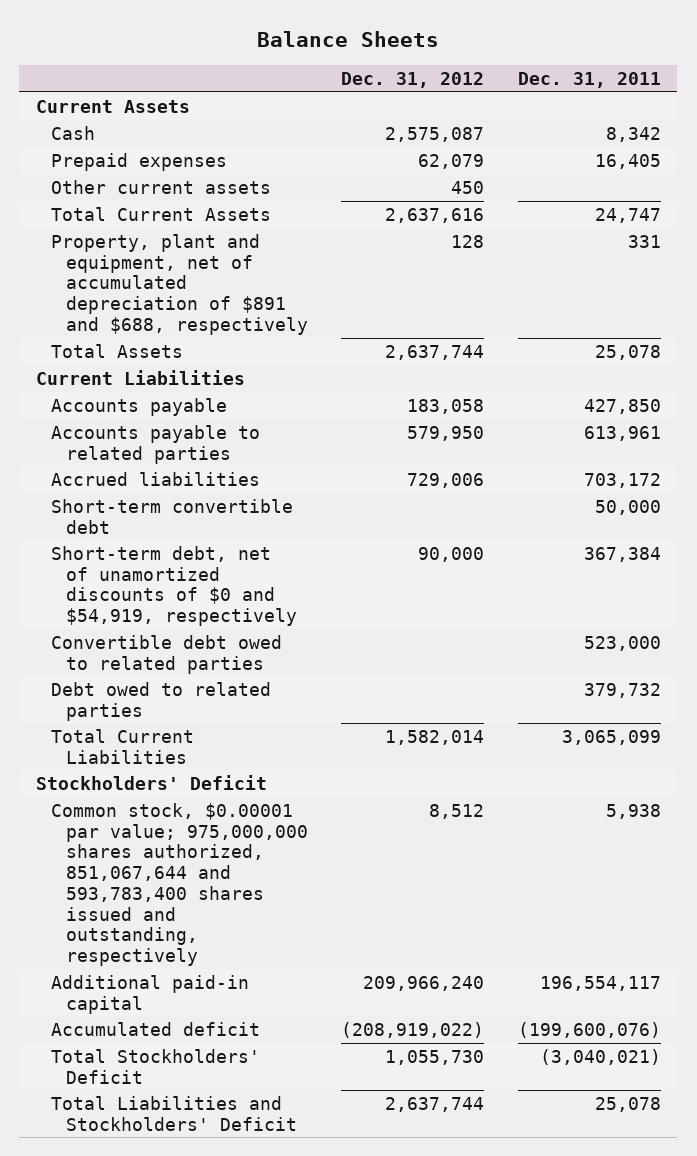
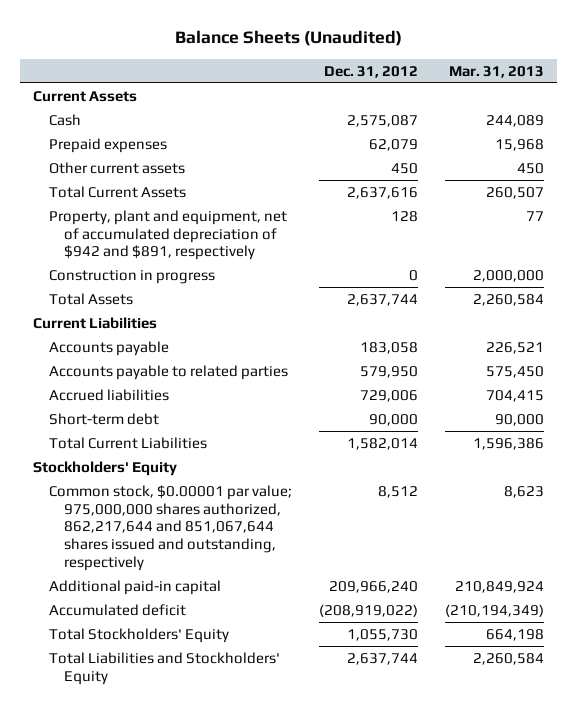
- Balance Sheets
+ Balance Sheets (Unaudited)
- | Dec. 31, 2012 | Dec. 31, 2011
+ | Dec. 31, 2012 | Mar. 31, 2013
- Property, plant and equipment, net of accumulated depreciation of $891 and $688, respectively | 128 | 331
+ Property, plant and equipment, net of accumulated depreciation of $942 and $891, respectively | 128 | 77
+ Construction in progress | 0 | 2,000,000
- Short-term convertible debt | | 50,000
- Short-term debt, net of unamortized discounts of $0 and $54,919, respectively | 90,000 | 367,384
- Convertible debt owed to related parties | | 523,000
- Debt owed to related parties | | 379,732
+ Short-term debt | 90,000 | 90,000
- Stockholders' Deficit
- Common stock, $0.00001 par value; 975,000,000 shares authorized, 851,067,644 and 593,783,400 shares issued and outstanding, respectively | 8,512 | 5,938
+ Stockholders' Equity
+ Common stock, $0.00001 par value; 975,000,000 shares authorized, 862,217,644 and 851,067,644 shares issued and outstanding, respectively | 8,512 | 8,623
- Total Stockholders' Deficit | 1,055,730 | (3,040,021)
- Total Liabilities and Stockholders' Deficit | 2,637,744 | 25,078
+ Total Stockholders' Equity | 1,055,730 | 664,198
+ Total Liabilities and Stockholders' Equity | 2,637,744 | 2,260,584

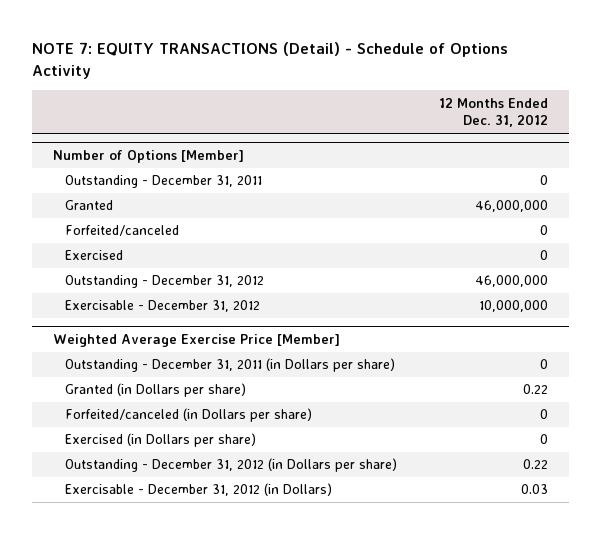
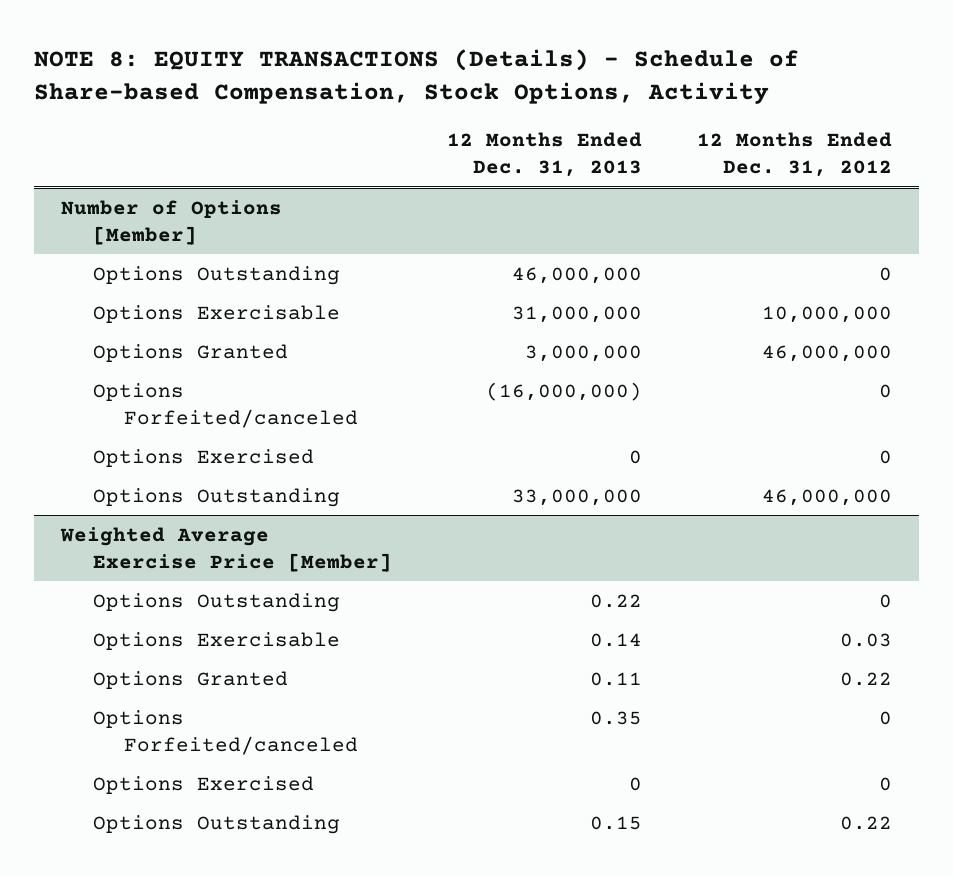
- NOTE 7: EQUITY TRANSACTIONS (Detail) - Schedule of Options Activity
+ NOTE 8: EQUITY TRANSACTIONS (Details) - Schedule of Share-based Compensation, Stock Options, Activity
- | 12 Months Ended Dec. 31, 2012
+ | 12 Months Ended Dec. 31, 2013 | 12 Months Ended Dec. 31, 2012
@ Number of Options [Member]
- Outstanding - December 31, 2011 | 0
- Granted | 46,000,000
- Forfeited/canceled | 0
- Exercised | 0
- Outstanding - December 31, 2012 | 46,000,000
- Exercisable - December 31, 2012 | 10,000,000
+ Options Outstanding | 46,000,000 | 0
+ Options Exercisable | 31,000,000 | 10,000,000
+ Options Granted | 3,000,000 | 46,000,000
+ Options Forfeited/canceled | (16,000,000) | 0
+ Options Exercised | 0 | 0
+ Options Outstanding | 33,000,000 | 46,000,000
@ Weighted Average Exercise Price [Member]
- Outstanding - December 31, 2011 (in Dollars per share) | 0
- Granted (in Dollars per share) | 0.22
- Forfeited/canceled (in Dollars per share) | 0
- Exercised (in Dollars per share) | 0
- Outstanding - December 31, 2012 (in Dollars per share) | 0.22
- Exercisable - December 31, 2012 (in Dollars) | 0.03
+ Options Outstanding | 0.22 | 0
+ Options Exercisable | 0.14 | 0.03
+ Options Granted | 0.11 | 0.22
+ Options Forfeited/canceled | 0.35 | 0
+ Options Exercised | 0 | 0
+ Options Outstanding | 0.15 | 0.22

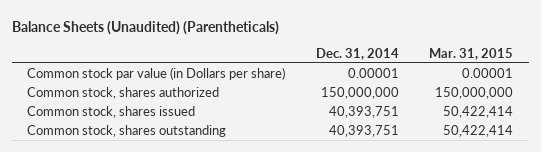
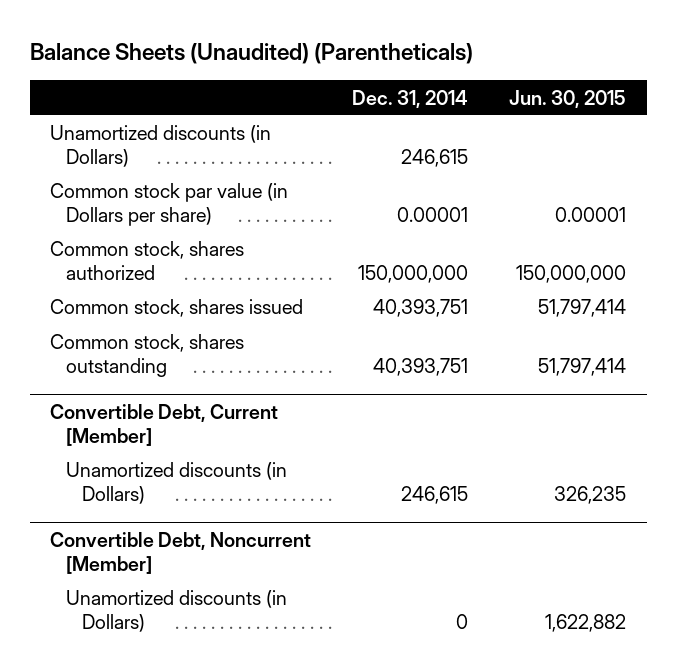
- | Dec. 31, 2014 | Mar. 31, 2015
+ | Dec. 31, 2014 | Jun. 30, 2015
+ Unamortized discounts (in Dollars) | 246,615 |
+ Convertible Debt, Current [Member]
+ Unamortized discounts (in Dollars) | 246,615 | 326,235
+ Convertible Debt, Noncurrent [Member]
+ Unamortized discounts (in Dollars) | 0 | 1,622,882

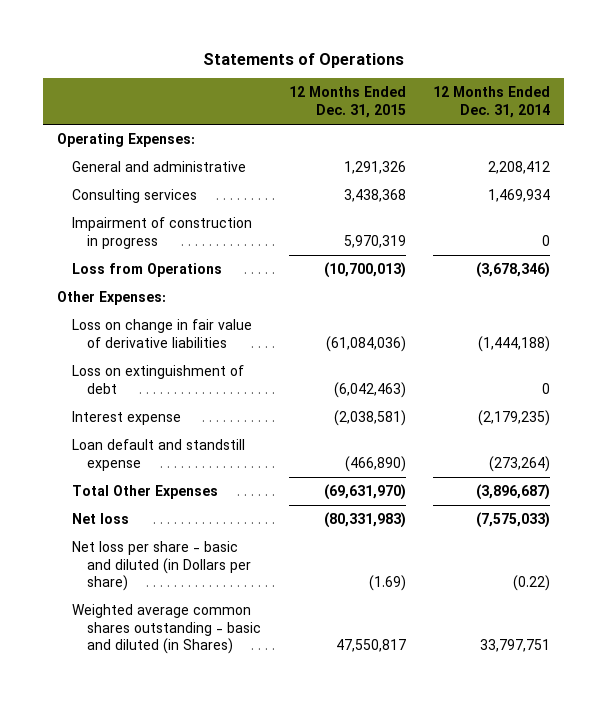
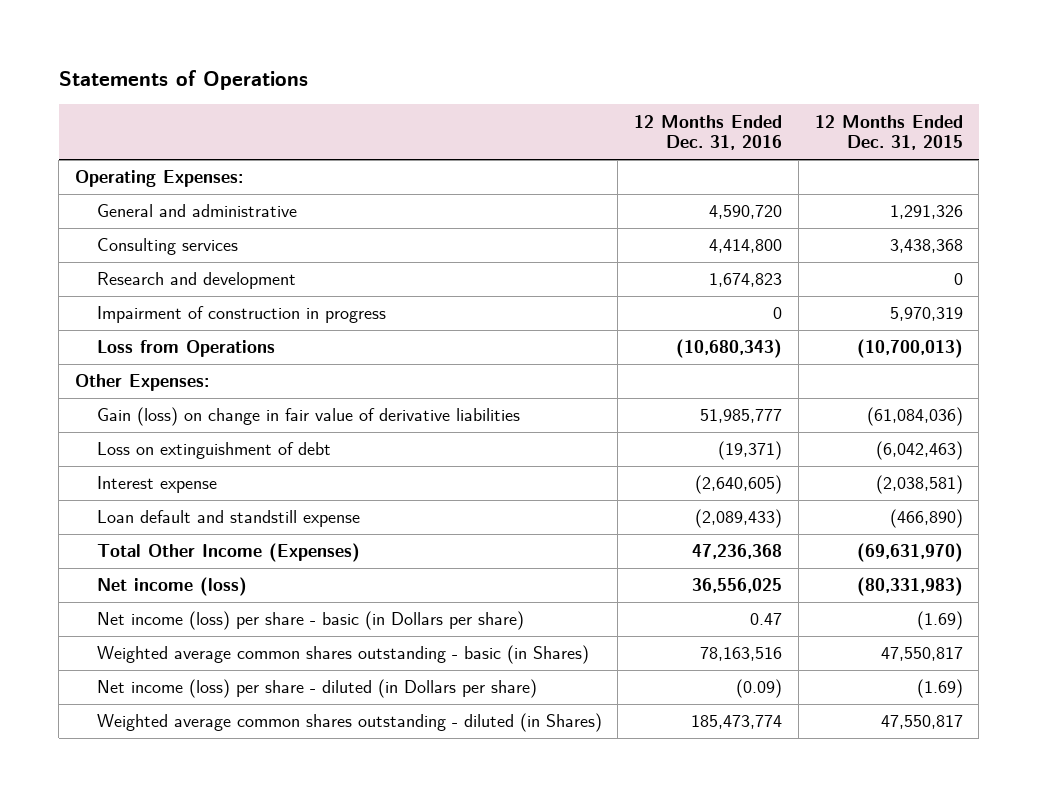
- | 12 Months Ended Dec. 31, 2015 | 12 Months Ended Dec. 31, 2014
+ | 12 Months Ended Dec. 31, 2016 | 12 Months Ended Dec. 31, 2015
+ Research and development | 1,674,823 | 0
- Loss on change in fair value of derivative liabilities | (61,084,036) | (1,444,188)
+ Gain (loss) on change in fair value of derivative liabilities | 51,985,777 | (61,084,036)
- Total Other Expenses | (69,631,970) | (3,896,687)
- Net loss | (80,331,983) | (7,575,033)
- Net loss per share - basic and diluted (in Dollars per share) | (1.69) | (0.22)
- Weighted average common shares outstanding - basic and diluted (in Shares) | 47,550,817 | 33,797,751
+ Total Other Income (Expenses) | 47,236,368 | (69,631,970)
+ Net income (loss) | 36,556,025 | (80,331,983)
+ Net income (loss) per share - basic (in Dollars per share) | 0.47 | (1.69)
+ Weighted average common shares outstanding - basic (in Shares) | 78,163,516 | 47,550,817
+ Net income (loss) per share - diluted (in Dollars per share) | (0.09) | (1.69)
+ Weighted average common shares outstanding - diluted (in Shares) | 185,473,774 | 47,550,817

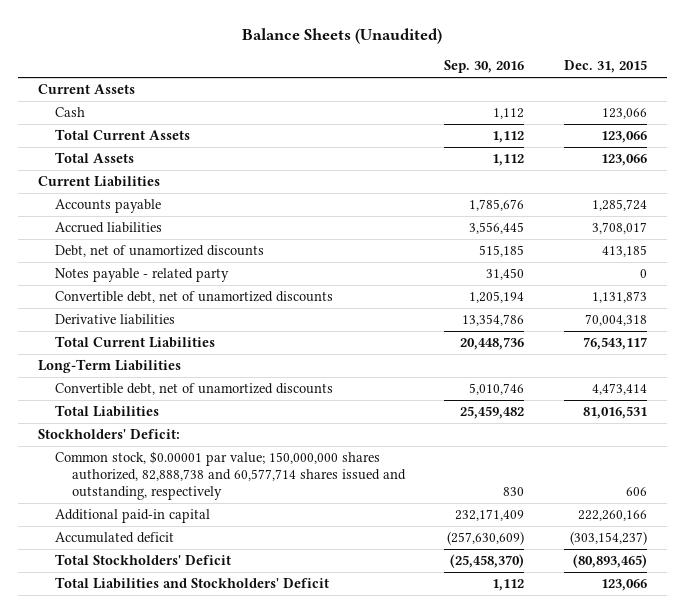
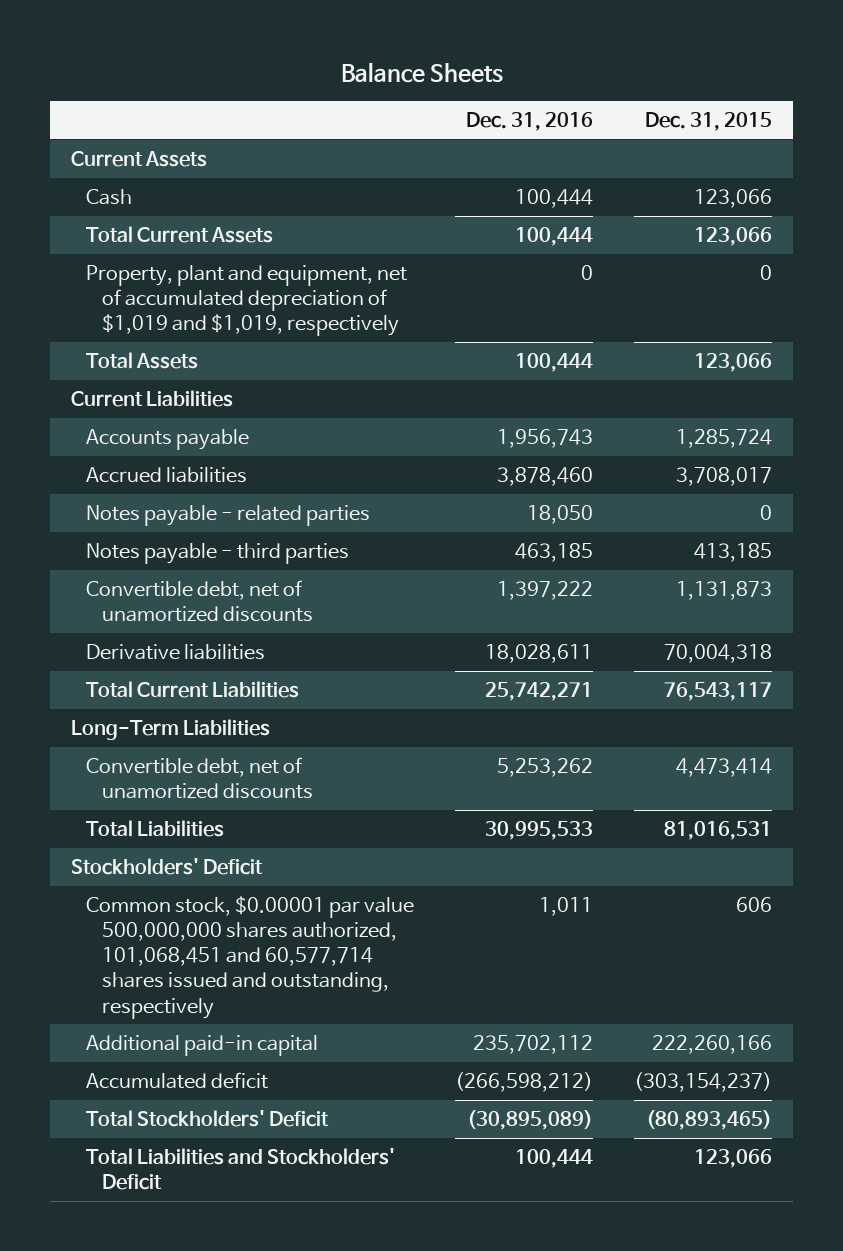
- Balance Sheets (Unaudited)
+ Balance Sheets
- | Sep. 30, 2016 | Dec. 31, 2015
+ | Dec. 31, 2016 | Dec. 31, 2015
+ Property, plant and equipment, net of accumulated depreciation of $1,019 and $1,019, respectively | 0 | 0
- Debt, net of unamortized discounts | 515,185 | 413,185
- Notes payable - related party | 31,450 | 0
+ Notes payable - related parties | 18,050 | 0
+ Notes payable - third parties | 463,185 | 413,185
- Stockholders' Deficit:
- Common stock, $0.00001 par value; 150,000,000 shares authorized, 82,888,738 and 60,577,714 shares issued and outstanding, respectively | 830 | 606
+ Stockholders' Deficit
+ Common stock, $0.00001 par value 500,000,000 shares authorized, 101,068,451 and 60,577,714 shares issued and outstanding, respectively | 1,011 | 606

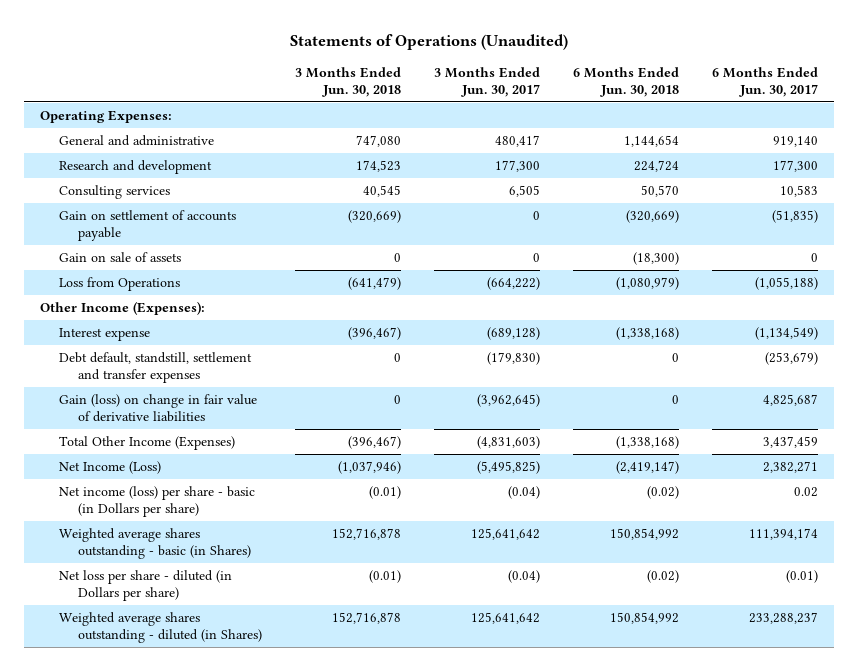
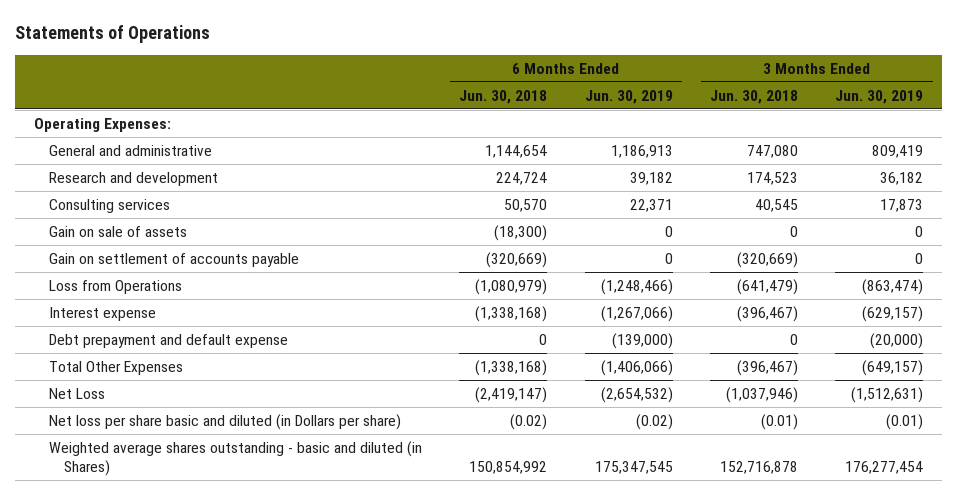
- Statements of Operations (Unaudited)
+ Statements of Operations
- | 3 Months Ended Jun. 30, 2018 | 3 Months Ended Jun. 30, 2017 | 6 Months Ended Jun. 30, 2018 | 6 Months Ended Jun. 30, 2017
+ | 6 Months Ended Jun. 30, 2018 | 6 Months Ended Jun. 30, 2019 | 3 Months Ended Jun. 30, 2018 | 3 Months Ended Jun. 30, 2019
moved down: Gain on settlement of accounts payable | (320,669) | 0 | (320,669) | 0
- Other Income (Expenses):
- Debt default, standstill, settlement and transfer expenses | 0 | (179,830) | 0 | (253,679)
- Gain (loss) on change in fair value of derivative liabilities | 0 | (3,962,645) | 0 | 4,825,687
- Total Other Income (Expenses) | (396,467) | (4,831,603) | (1,338,168) | 3,437,459
- Net Income (Loss) | (1,037,946) | (5,495,825) | (2,419,147) | 2,382,271
- Net income (loss) per share - basic (in Dollars per share) | (0.01) | (0.04) | (0.02) | 0.02
- Weighted average shares outstanding - basic (in Shares) | 152,716,878 | 125,641,642 | 150,854,992 | 111,394,174
- Net loss per share - diluted (in Dollars per share) | (0.01) | (0.04) | (0.02) | (0.01)
- Weighted average shares outstanding - diluted (in Shares) | 152,716,878 | 125,641,642 | 150,854,992 | 233,288,237
+ Debt prepayment and default expense | 0 | (139,000) | 0 | (20,000)
+ Total Other Expenses | (1,338,168) | (1,406,066) | (396,467) | (649,157)
+ Net Loss | (2,419,147) | (2,654,532) | (1,037,946) | (1,512,631)
+ Net loss per share basic and diluted (in Dollars per share) | (0.02) | (0.02) | (0.01) | (0.01)
+ Weighted average shares outstanding - basic and diluted (in Shares) | 150,854,992 | 175,347,545 | 152,716,878 | 176,277,454

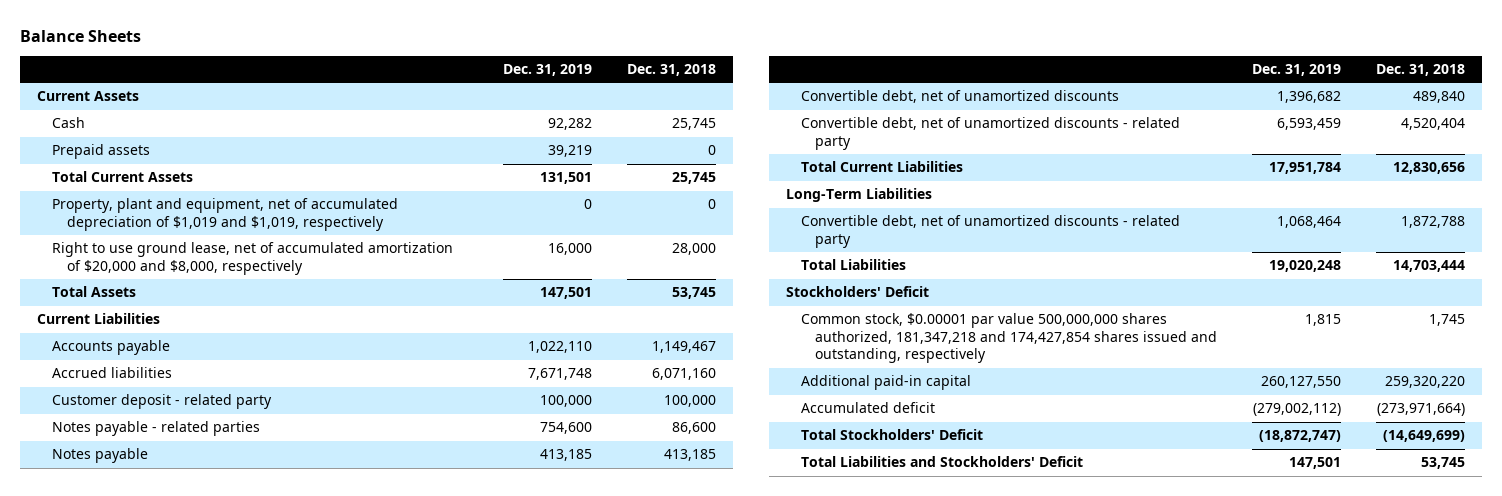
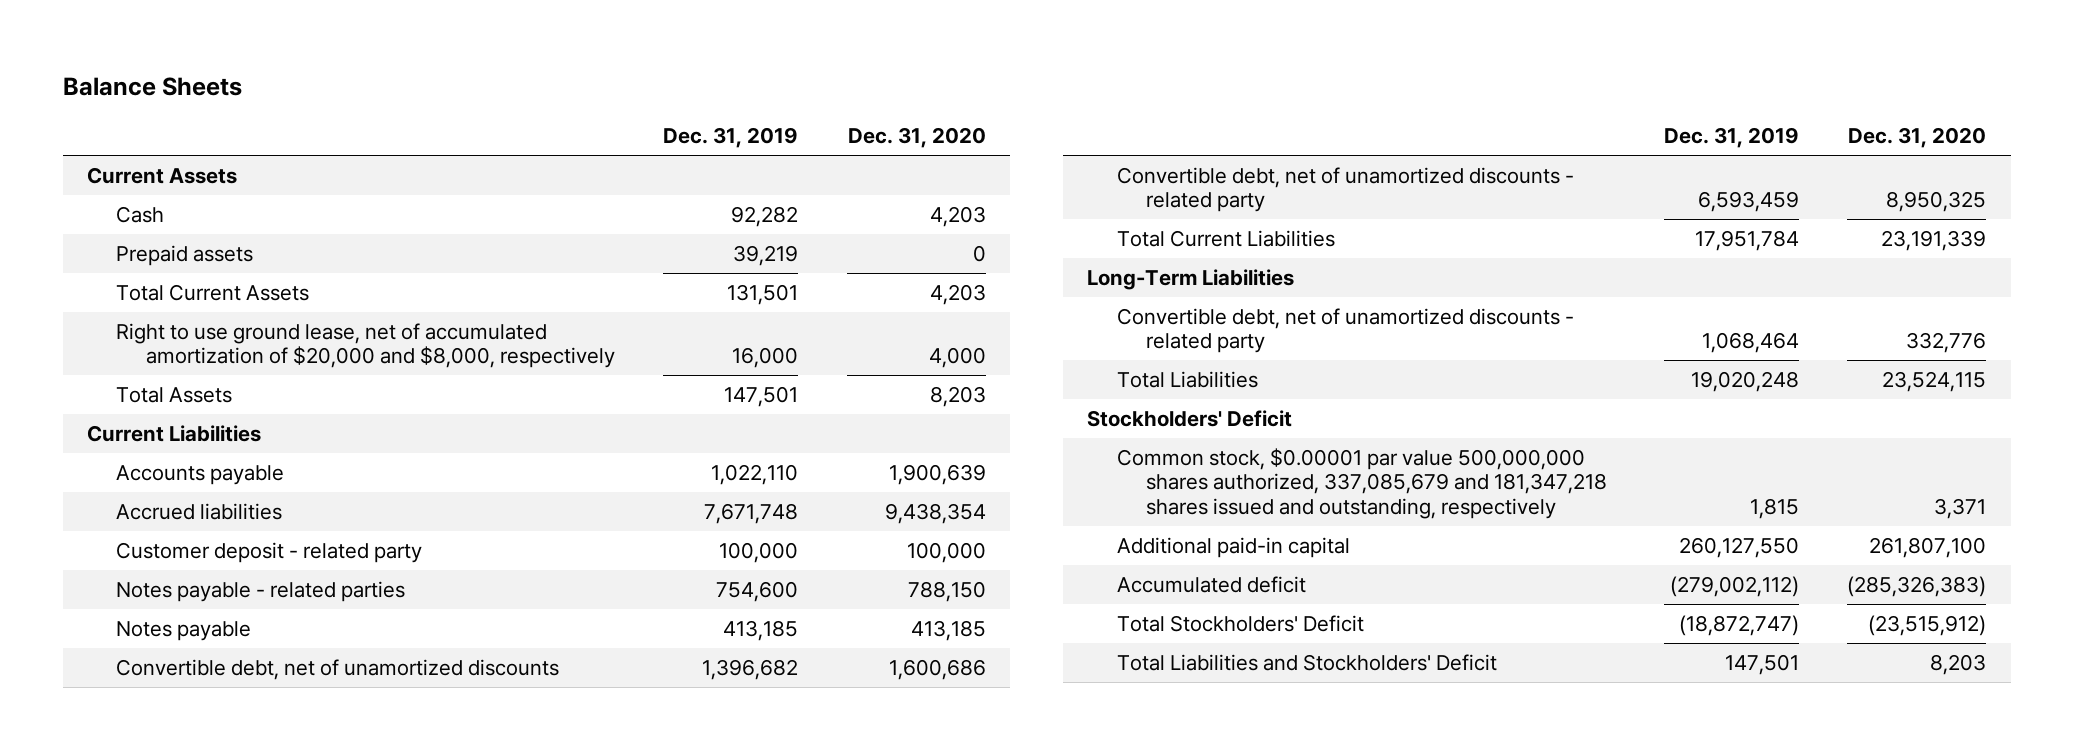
- | Dec. 31, 2019 | Dec. 31, 2018
+ | Dec. 31, 2019 | Dec. 31, 2020
- Property, plant and equipment, net of accumulated depreciation of $1,019 and $1,019, respectively | 0 | 0
- Common stock, $0.00001 par value 500,000,000 shares authorized, 181,347,218 and 174,427,854 shares issued and outstanding, respectively | 1,815 | 1,745
+ Common stock, $0.00001 par value 500,000,000 shares authorized, 337,085,679 and 181,347,218 shares issued and outstanding, respectively | 1,815 | 3,371

